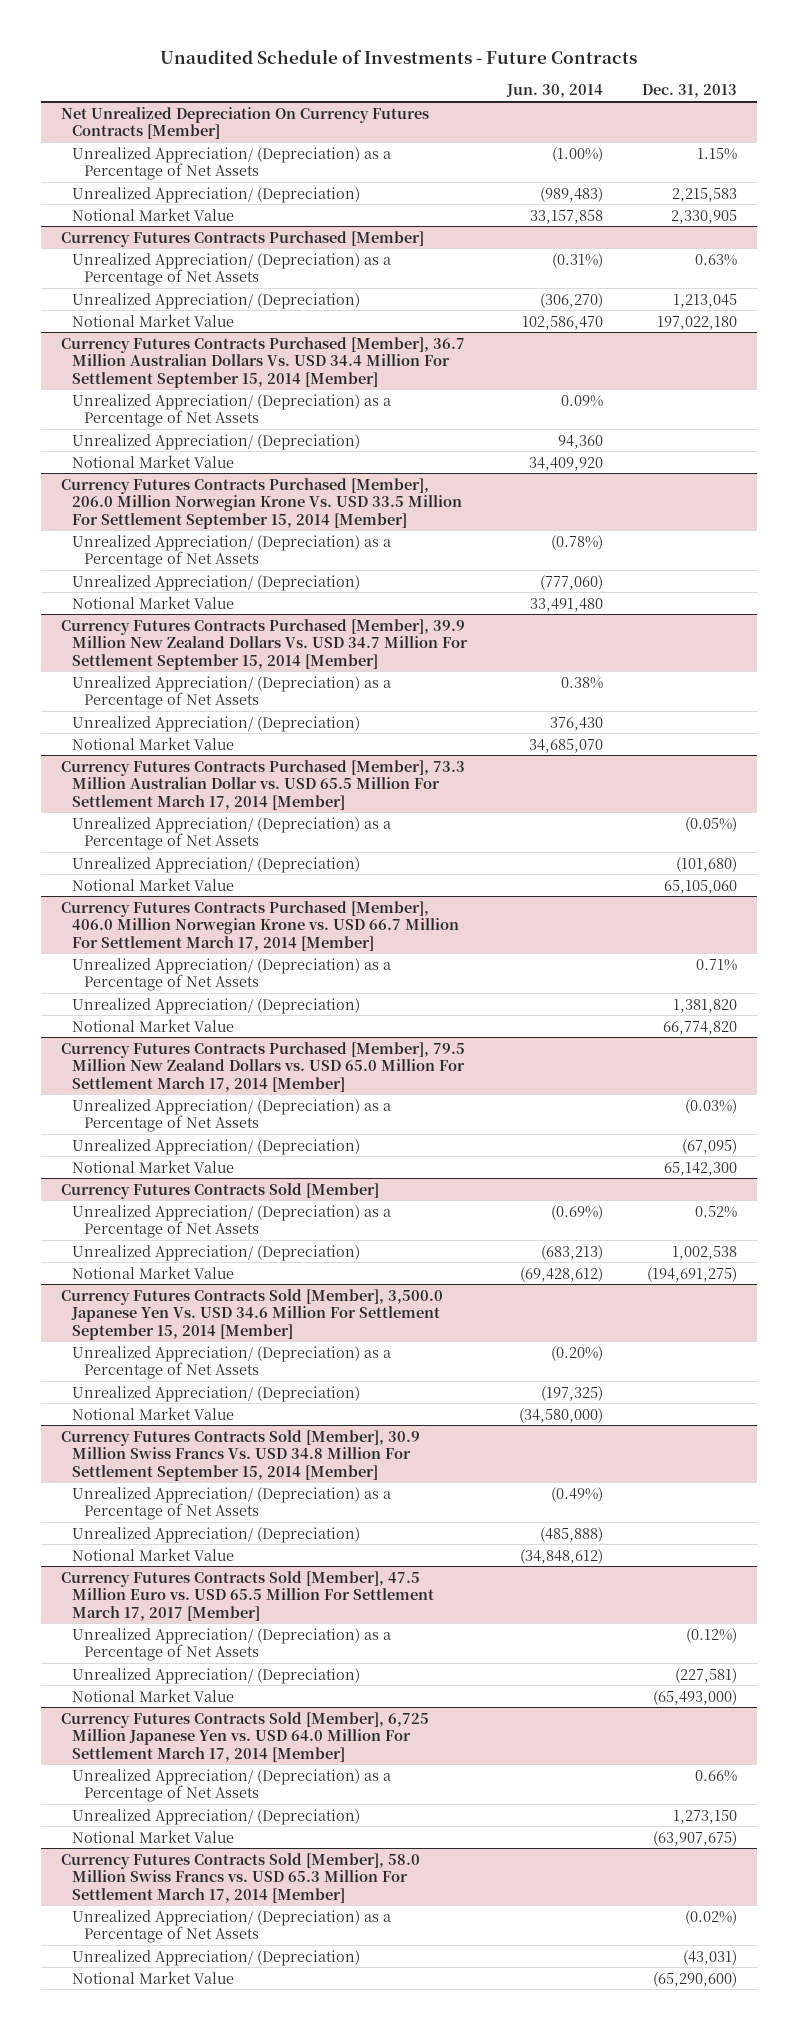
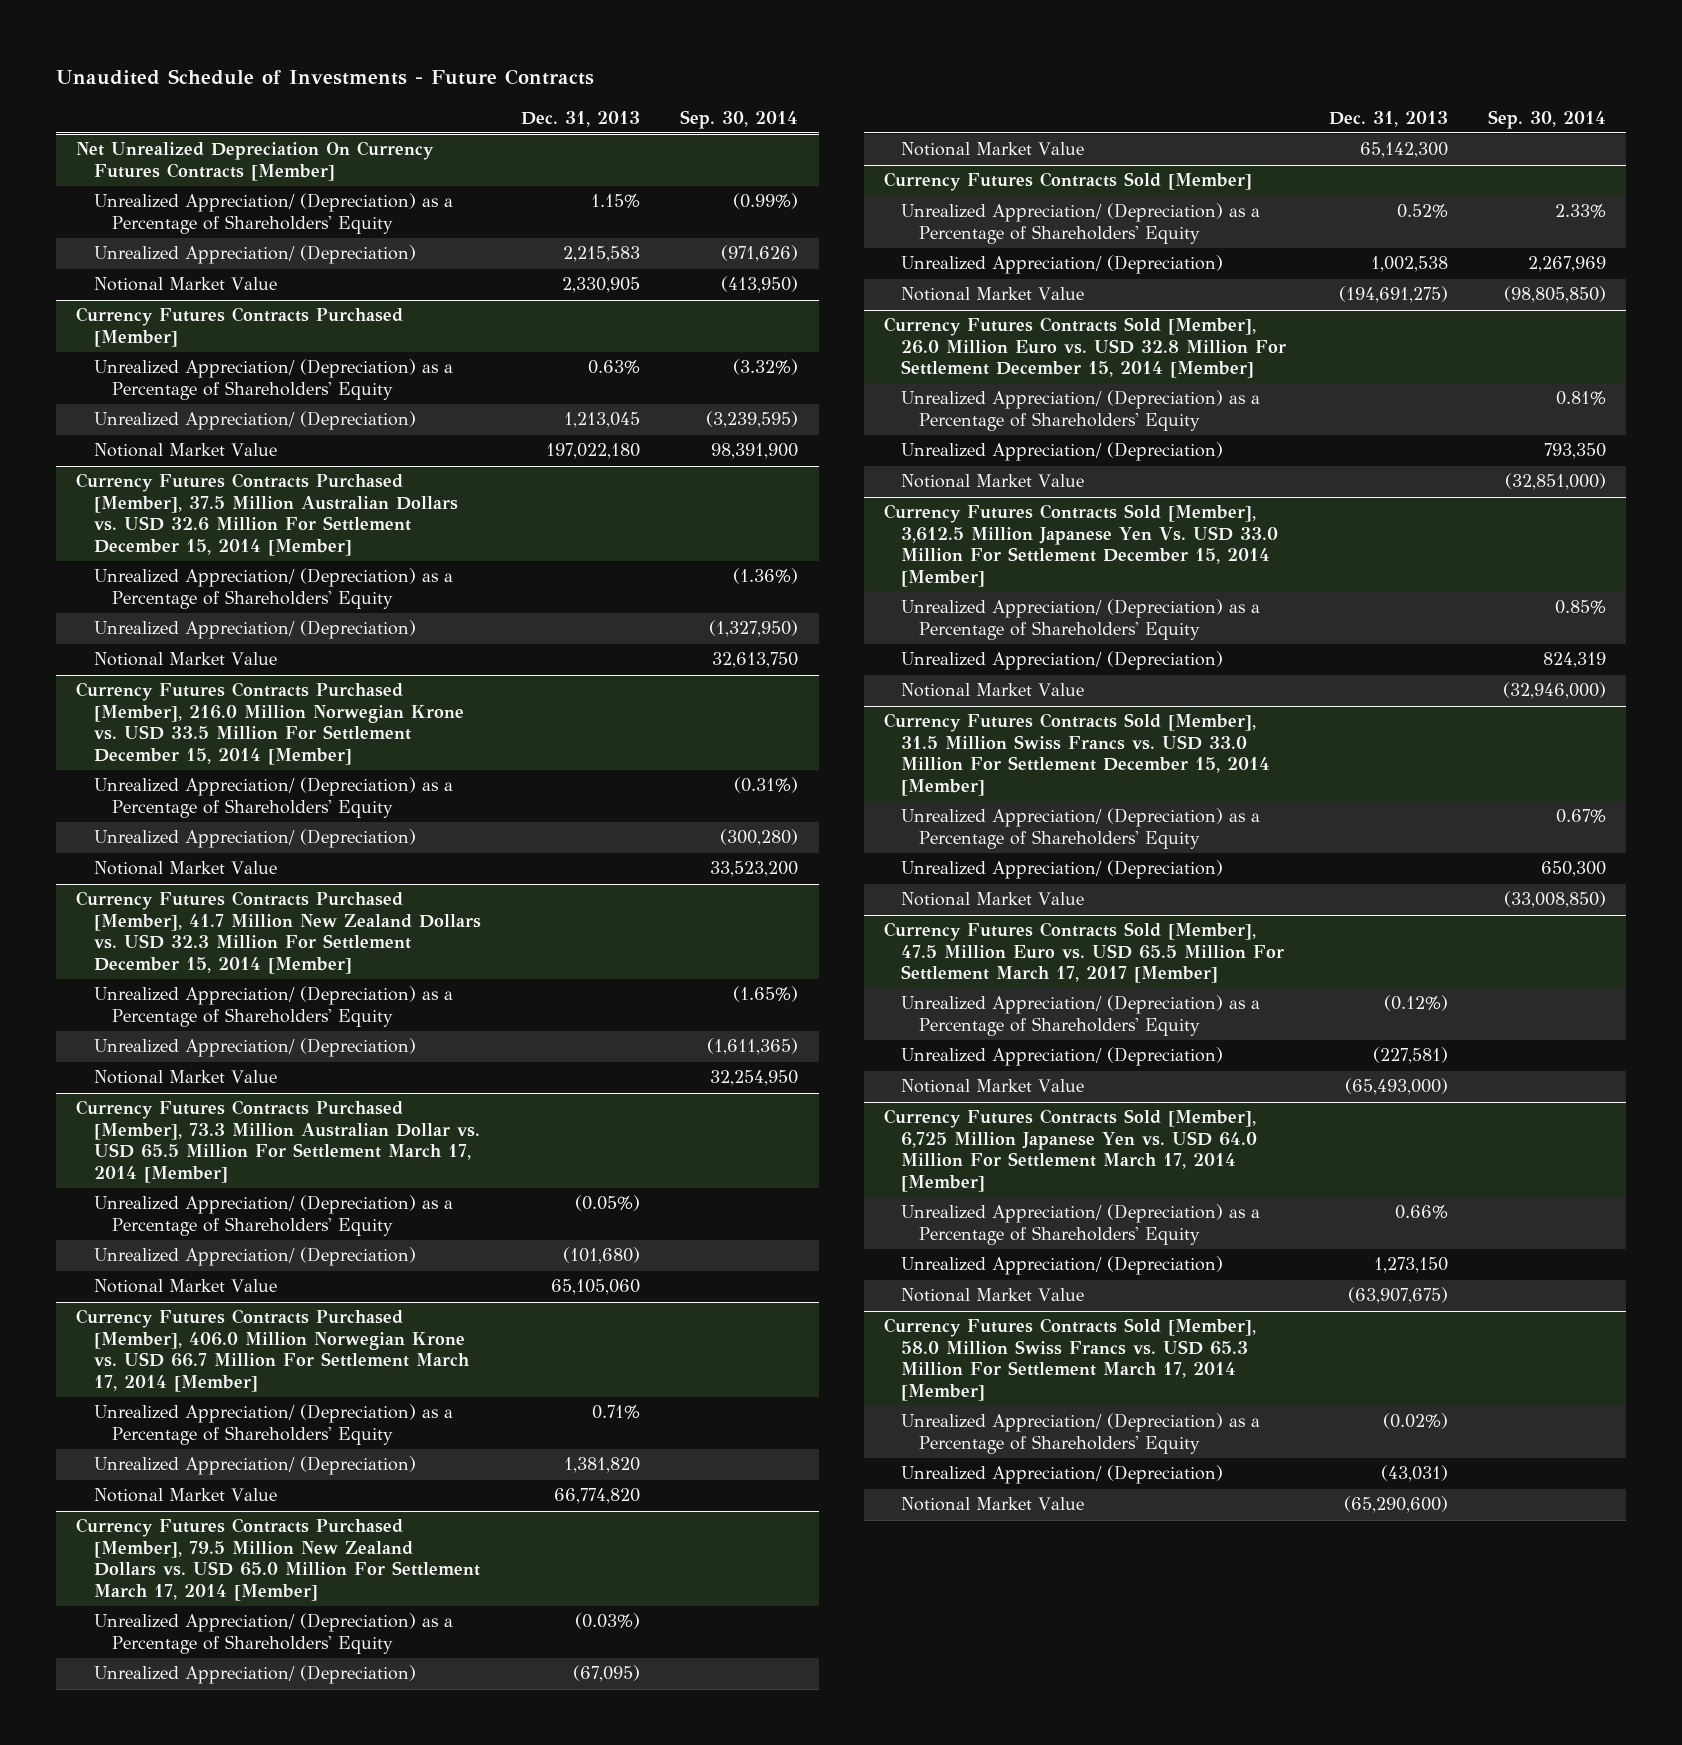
- | Jun. 30, 2014 | Dec. 31, 2013
+ | Dec. 31, 2013 | Sep. 30, 2014
@ Net Unrealized Depreciation On Currency Futures Contracts [Member]
- Unrealized Appreciation/ (Depreciation) as a Percentage of Net Assets | (1.00%) | 1.15%
+ Unrealized Appreciation/ (Depreciation) as a Percentage of Shareholders' Equity | 1.15% | (0.99%)
@ Currency Futures Contracts Purchased [Member]
- Unrealized Appreciation/ (Depreciation) as a Percentage of Net Assets | (0.31%) | 0.63%
+ Unrealized Appreciation/ (Depreciation) as a Percentage of Shareholders' Equity | 0.63% | (3.32%)
- Currency Futures Contracts Purchased [Member], 36.7 Million Australian Dollars Vs. USD 34.4 Million For Settlement September 15, 2014 [Member]
- Unrealized Appreciation/ (Depreciation) as a Percentage of Net Assets | 0.09% |
+ Currency Futures Contracts Purchased [Member], 37.5 Million Australian Dollars vs. USD 32.6 Million For Settlement December 15, 2014 [Member]
+ Unrealized Appreciation/ (Depreciation) as a Percentage of Shareholders' Equity | | (1.36%)
- Currency Futures Contracts Purchased [Member], 206.0 Million Norwegian Krone Vs. USD 33.5 Million For Settlement September 15, 2014 [Member]
- Unrealized Appreciation/ (Depreciation) as a Percentage of Net Assets | (0.78%) |
+ Currency Futures Contracts Purchased [Member], 216.0 Million Norwegian Krone vs. USD 33.5 Million For Settlement December 15, 2014 [Member]
+ Unrealized Appreciation/ (Depreciation) as a Percentage of Shareholders' Equity | | (0.31%)
- Currency Futures Contracts Purchased [Member], 39.9 Million New Zealand Dollars Vs. USD 34.7 Million For Settlement September 15, 2014 [Member]
- Unrealized Appreciation/ (Depreciation) as a Percentage of Net Assets | 0.38% |
+ Currency Futures Contracts Purchased [Member], 41.7 Million New Zealand Dollars vs. USD 32.3 Million For Settlement December 15, 2014 [Member]
+ Unrealized Appreciation/ (Depreciation) as a Percentage of Shareholders' Equity | | (1.65%)
@ Currency Futures Contracts Purchased [Member], 73.3 Million Australian Dollar vs. USD 65.5 Million For Settlement March 17, 2014 [Member]
- Unrealized Appreciation/ (Depreciation) as a Percentage of Net Assets | | (0.05%)
+ Unrealized Appreciation/ (Depreciation) as a Percentage of Shareholders' Equity | (0.05%) |
@ Currency Futures Contracts Purchased [Member], 406.0 Million Norwegian Krone vs. USD 66.7 Million For Settlement March 17, 2014 [Member]
- Unrealized Appreciation/ (Depreciation) as a Percentage of Net Assets | | 0.71%
+ Unrealized Appreciation/ (Depreciation) as a Percentage of Shareholders' Equity | 0.71% |
@ Currency Futures Contracts Purchased [Member], 79.5 Million New Zealand Dollars vs. USD 65.0 Million For Settlement March 17, 2014 [Member]
- Unrealized Appreciation/ (Depreciation) as a Percentage of Net Assets | | (0.03%)
+ Unrealized Appreciation/ (Depreciation) as a Percentage of Shareholders' Equity | (0.03%) |
@ Currency Futures Contracts Sold [Member]
- Unrealized Appreciation/ (Depreciation) as a Percentage of Net Assets | (0.69%) | 0.52%
+ Unrealized Appreciation/ (Depreciation) as a Percentage of Shareholders' Equity | 0.52% | 2.33%
- Currency Futures Contracts Sold [Member], 3,500.0 Japanese Yen Vs. USD 34.6 Million For Settlement September 15, 2014 [Member]
- Unrealized Appreciation/ (Depreciation) as a Percentage of Net Assets | (0.20%) |
+ Currency Futures Contracts Sold [Member], 26.0 Million Euro vs. USD 32.8 Million For Settlement December 15, 2014 [Member]
+ Unrealized Appreciation/ (Depreciation) as a Percentage of Shareholders' Equity | | 0.81%
- Currency Futures Contracts Sold [Member], 30.9 Million Swiss Francs Vs. USD 34.8 Million For Settlement September 15, 2014 [Member]
- Unrealized Appreciation/ (Depreciation) as a Percentage of Net Assets | (0.49%) |
+ Currency Futures Contracts Sold [Member], 3,612.5 Million Japanese Yen Vs. USD 33.0 Million For Settlement December 15, 2014 [Member]
+ Unrealized Appreciation/ (Depreciation) as a Percentage of Shareholders' Equity | | 0.85%
+ Currency Futures Contracts Sold [Member], 31.5 Million Swiss Francs vs. USD 33.0 Million For Settlement December 15, 2014 [Member]
+ Unrealized Appreciation/ (Depreciation) as a Percentage of Shareholders' Equity | | 0.67%
+ Unrealized Appreciation/ (Depreciation) | | 650,300
+ Notional Market Value | | (33,008,850)
@ Currency Futures Contracts Sold [Member], 47.5 Million Euro vs. USD 65.5 Million For Settlement March 17, 2017 [Member]
- Unrealized Appreciation/ (Depreciation) as a Percentage of Net Assets | | (0.12%)
+ Unrealized Appreciation/ (Depreciation) as a Percentage of Shareholders' Equity | (0.12%) |
@ Currency Futures Contracts Sold [Member], 6,725 Million Japanese Yen vs. USD 64.0 Million For Settlement March 17, 2014 [Member]
- Unrealized Appreciation/ (Depreciation) as a Percentage of Net Assets | | 0.66%
+ Unrealized Appreciation/ (Depreciation) as a Percentage of Shareholders' Equity | 0.66% |
@ Currency Futures Contracts Sold [Member], 58.0 Million Swiss Francs vs. USD 65.3 Million For Settlement March 17, 2014 [Member]
- Unrealized Appreciation/ (Depreciation) as a Percentage of Net Assets | | (0.02%)
+ Unrealized Appreciation/ (Depreciation) as a Percentage of Shareholders' Equity | (0.02%) |

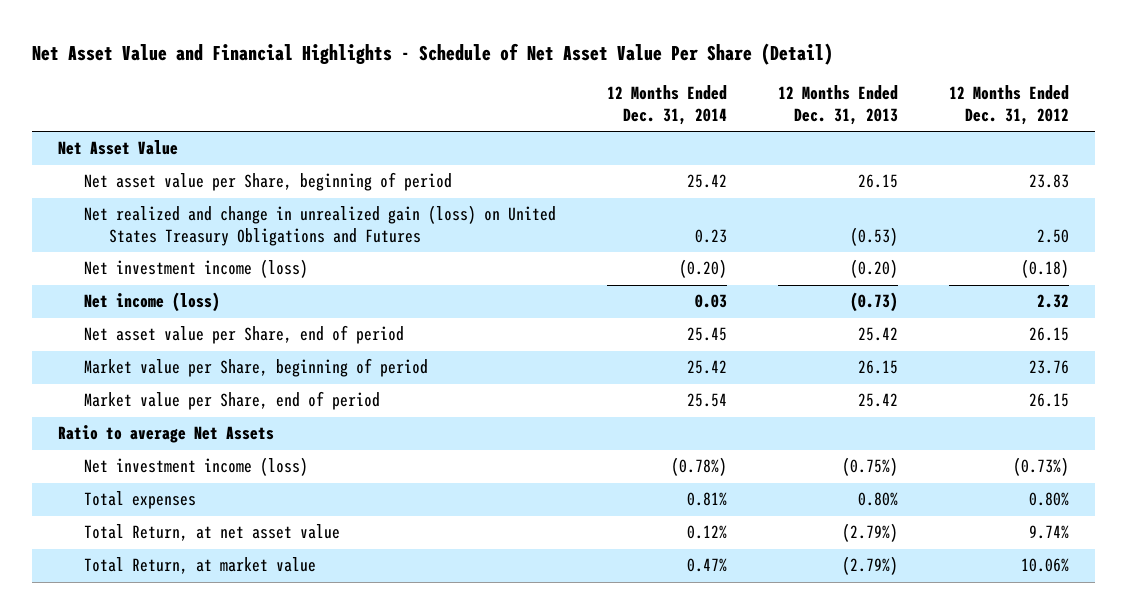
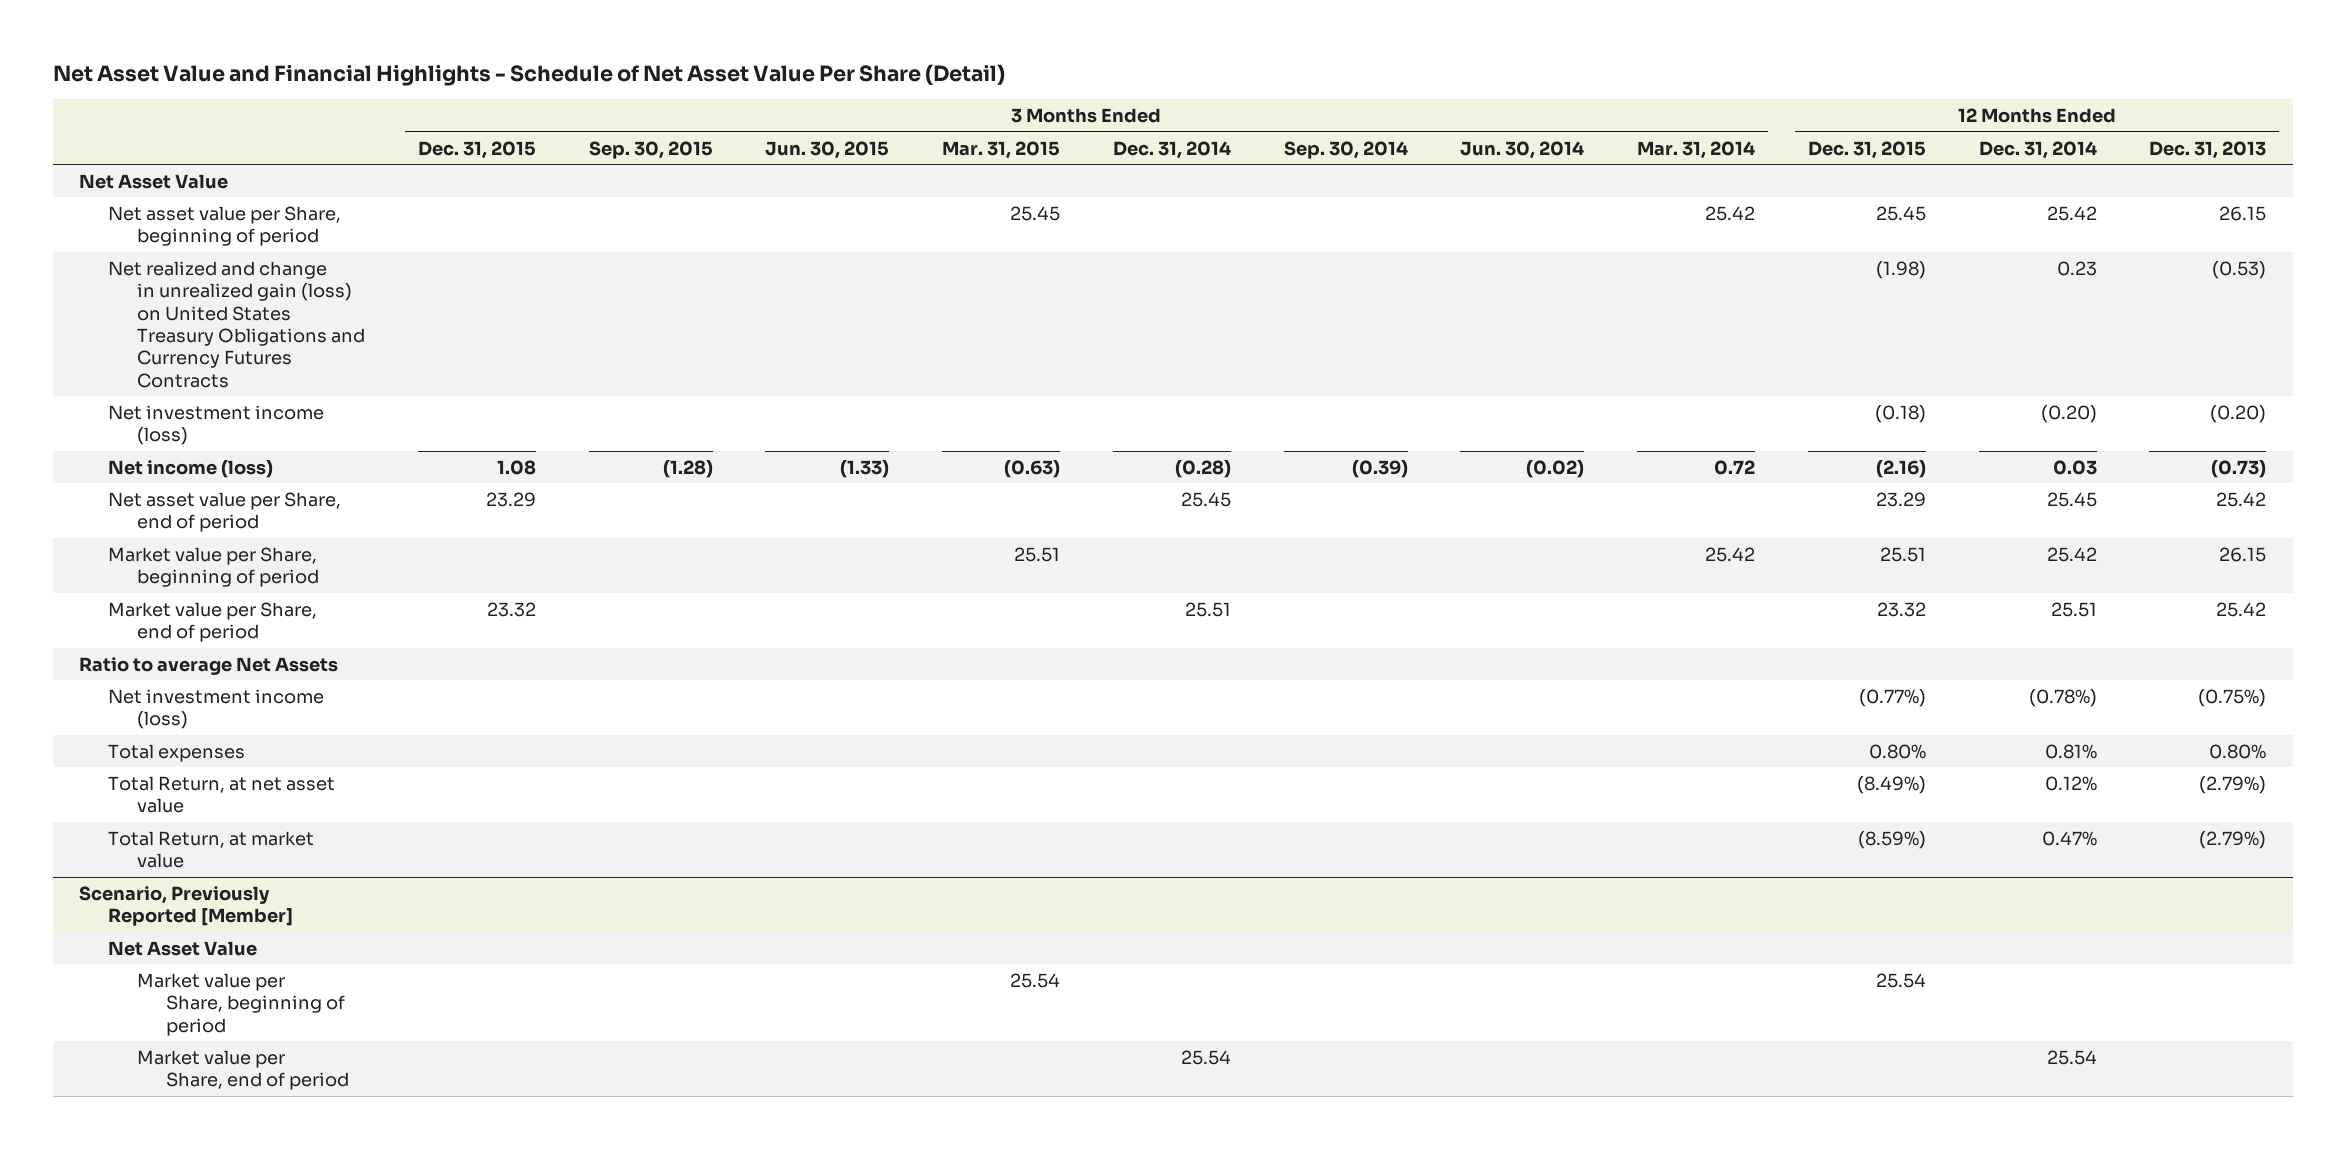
- | 12 Months Ended Dec. 31, 2014 | 12 Months Ended Dec. 31, 2013 | 12 Months Ended Dec. 31, 2012
+ | 3 Months Ended Dec. 31, 2015 | 3 Months Ended Sep. 30, 2015 | 3 Months Ended Jun. 30, 2015 | 3 Months Ended Mar. 31, 2015 | 3 Months Ended Dec. 31, 2014 | 3 Months Ended Sep. 30, 2014 | 3 Months Ended Jun. 30, 2014 | 3 Months Ended Mar. 31, 2014 | 12 Months Ended Dec. 31, 2015 | 12 Months Ended Dec. 31, 2014 | 12 Months Ended Dec. 31, 2013
- Net realized and change in unrealized gain (loss) on United States Treasury Obligations and Futures | 0.23 | (0.53) | 2.50
+ Net realized and change in unrealized gain (loss) on United States Treasury Obligations and Currency Futures Contracts | | | | | | | | | (1.98) | 0.23 | (0.53)
- Market value per Share, end of period | 25.54 | 25.42 | 26.15
+ Market value per Share, end of period | 23.32 | | | | 25.51 | | | | 23.32 | 25.51 | 25.42
+ Scenario, Previously Reported [Member]
+ Net Asset Value
+ Market value per Share, beginning of period | | | | 25.54 | | | | | 25.54 | |
+ Market value per Share, end of period | | | | | 25.54 | | | | | 25.54 |

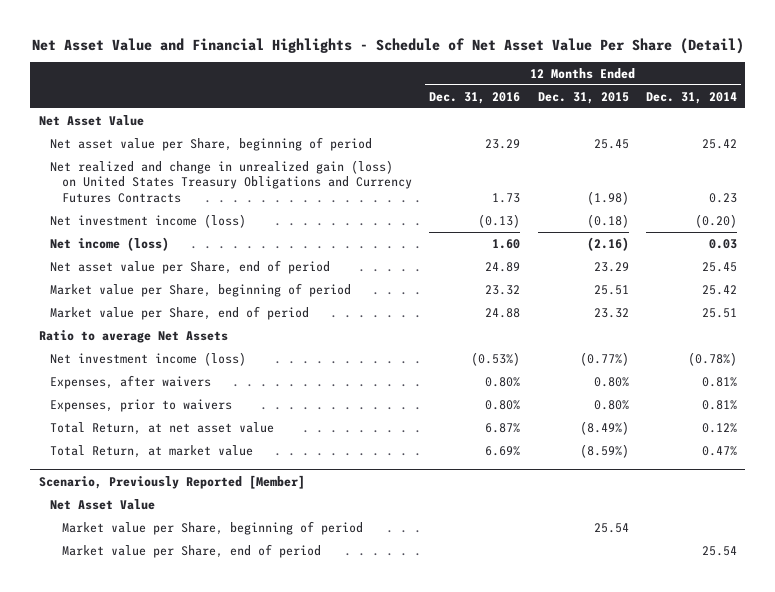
- | 3 Months Ended Dec. 31, 2015 | 3 Months Ended Sep. 30, 2015 | 3 Months Ended Jun. 30, 2015 | 3 Months Ended Mar. 31, 2015 | 3 Months Ended Dec. 31, 2014 | 3 Months Ended Sep. 30, 2014 | 3 Months Ended Jun. 30, 2014 | 3 Months Ended Mar. 31, 2014 | 12 Months Ended Dec. 31, 2015 | 12 Months Ended Dec. 31, 2014 | 12 Months Ended Dec. 31, 2013
+ | 12 Months Ended Dec. 31, 2016 | 12 Months Ended Dec. 31, 2015 | 12 Months Ended Dec. 31, 2014
- Total expenses | | | | | | | | | 0.80% | 0.81% | 0.80%
+ Expenses, after waivers | 0.80% | 0.80% | 0.81%
+ Expenses, prior to waivers | 0.80% | 0.80% | 0.81%

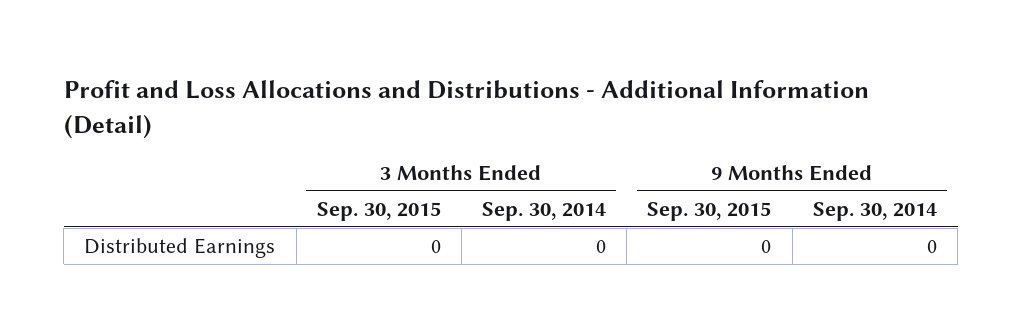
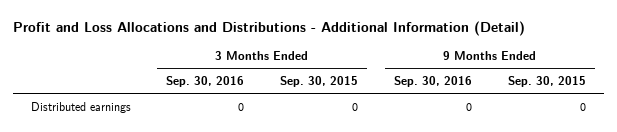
- | 3 Months Ended Sep. 30, 2015 | 3 Months Ended Sep. 30, 2014 | 9 Months Ended Sep. 30, 2015 | 9 Months Ended Sep. 30, 2014
+ | 3 Months Ended Sep. 30, 2016 | 3 Months Ended Sep. 30, 2015 | 9 Months Ended Sep. 30, 2016 | 9 Months Ended Sep. 30, 2015
- Distributed Earnings | 0 | 0 | 0 | 0
+ Distributed earnings | 0 | 0 | 0 | 0

